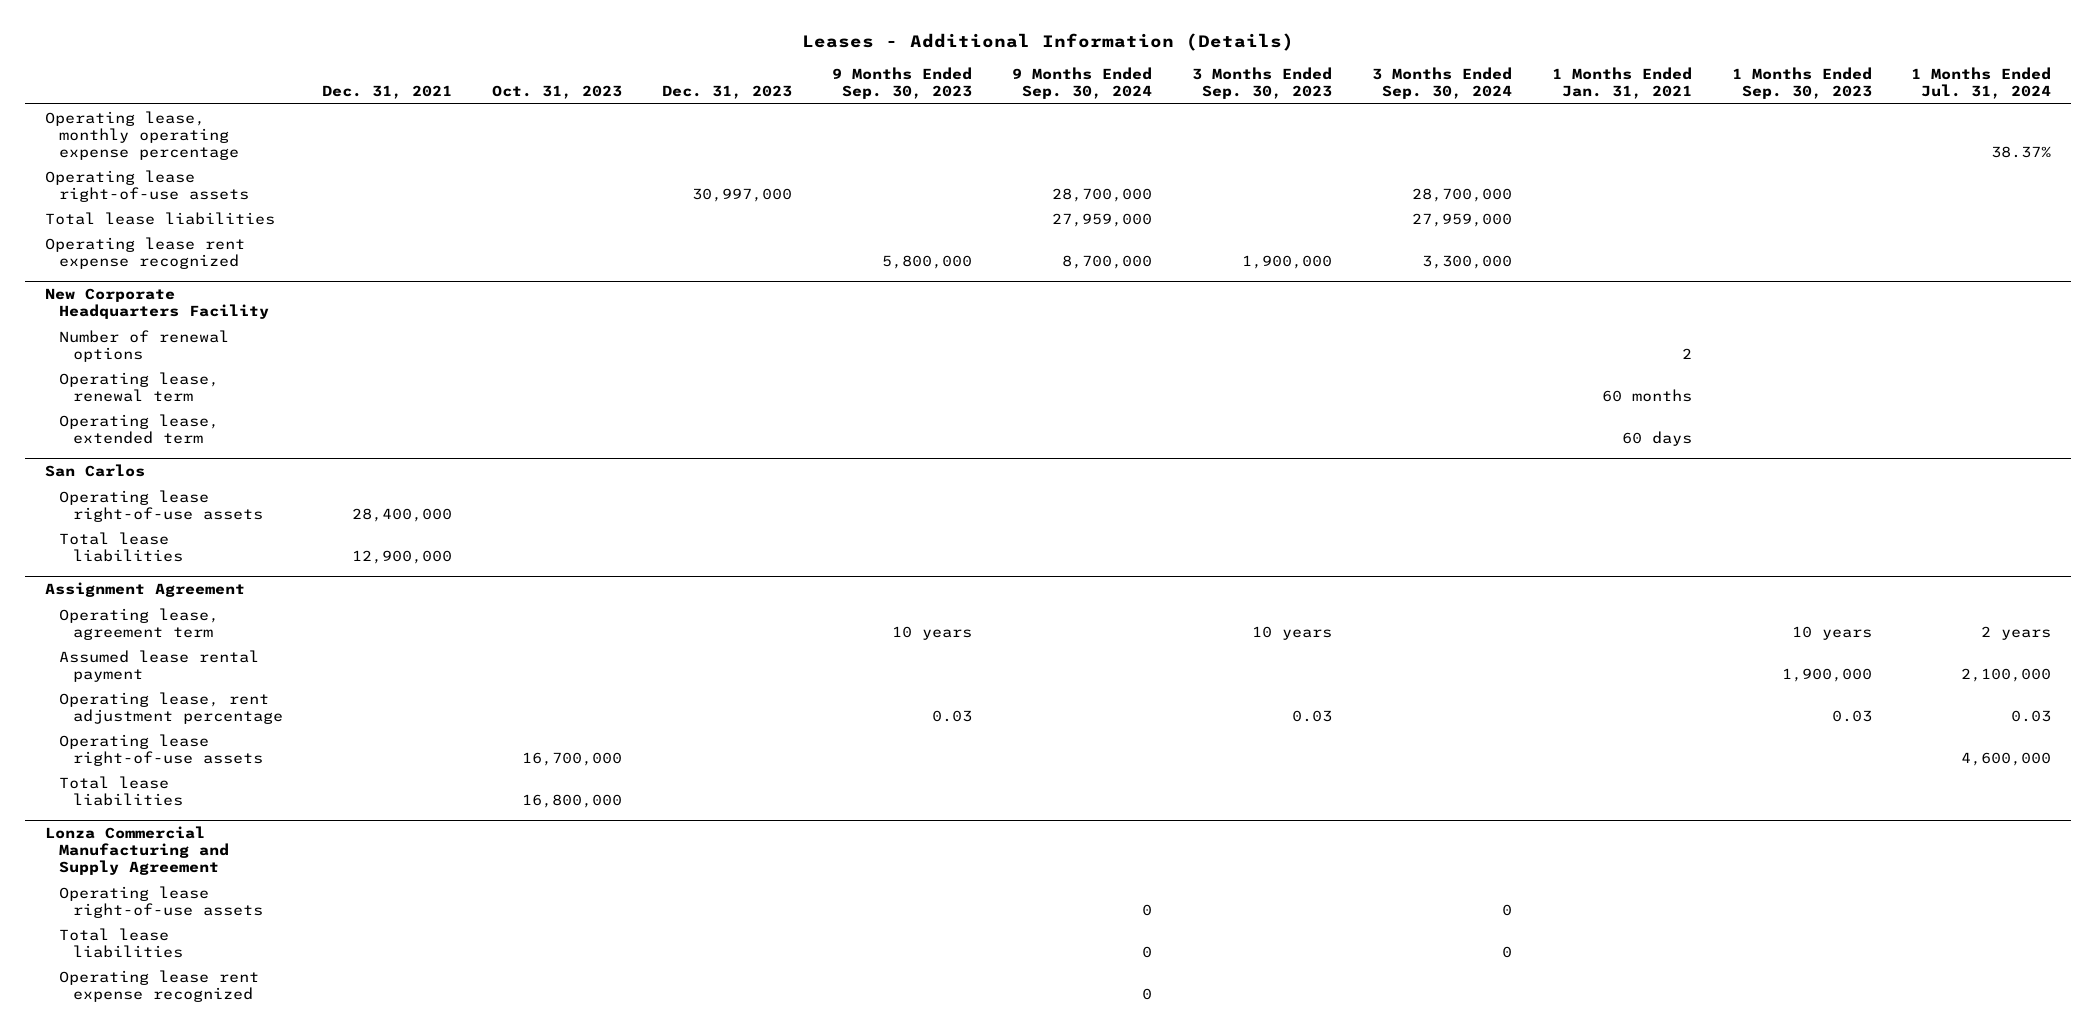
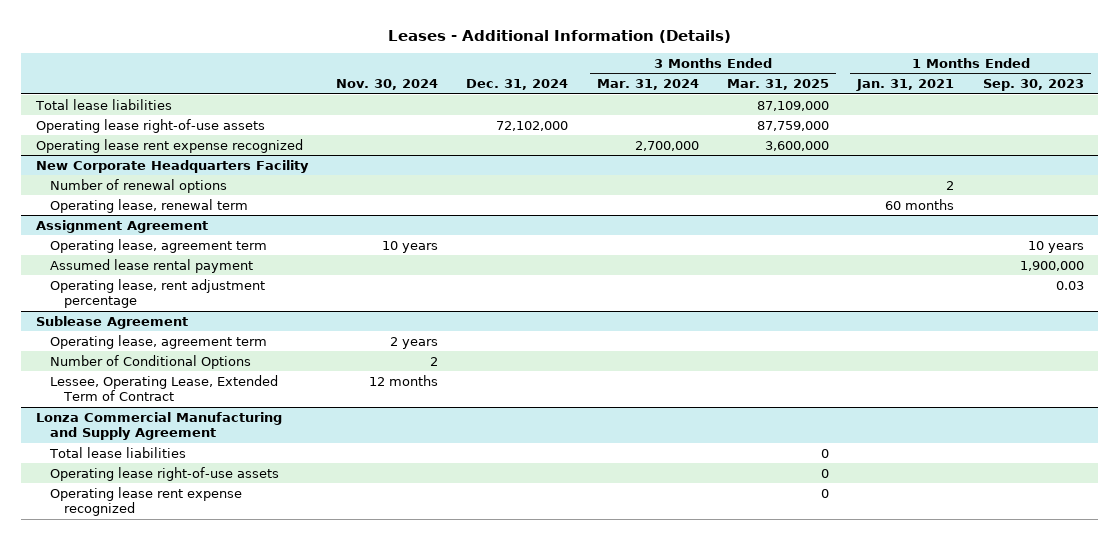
- | Dec. 31, 2021 | Oct. 31, 2023 | Dec. 31, 2023 | 9 Months Ended Sep. 30, 2023 | 9 Months Ended Sep. 30, 2024 | 3 Months Ended Sep. 30, 2023 | 3 Months Ended Sep. 30, 2024 | 1 Months Ended Jan. 31, 2021 | 1 Months Ended Sep. 30, 2023 | 1 Months Ended Jul. 31, 2024
+ | Nov. 30, 2024 | Dec. 31, 2024 | 3 Months Ended Mar. 31, 2024 | 3 Months Ended Mar. 31, 2025 | 1 Months Ended Jan. 31, 2021 | 1 Months Ended Sep. 30, 2023
- Operating lease, monthly operating expense percentage | | | | | | | | | | 38.37%
moved down: Operating lease right-of-use assets | | 72,102,000 | | 87,759,000 | |
@ New Corporate Headquarters Facility
- Operating lease, extended term | | | | | | | | 60 days | |
- San Carlos
- Operating lease right-of-use assets | 28,400,000 | | | | | | | | |
- Total lease liabilities | 12,900,000 | | | | | | | | |
@ Assignment Agreement
- Operating lease right-of-use assets | | 16,700,000 | | | | | | | | 4,600,000
- Total lease liabilities | | 16,800,000 | | | | | | | |
+ Sublease Agreement
+ Operating lease, agreement term | 2 years | | | | |
+ Number of Conditional Options | 2 | | | | |
+ Lessee, Operating Lease, Extended Term of Contract | 12 months | | | | |
@ Lonza Commercial Manufacturing and Supply Agreement
moved down: Operating lease right-of-use assets | | | | 0 | |

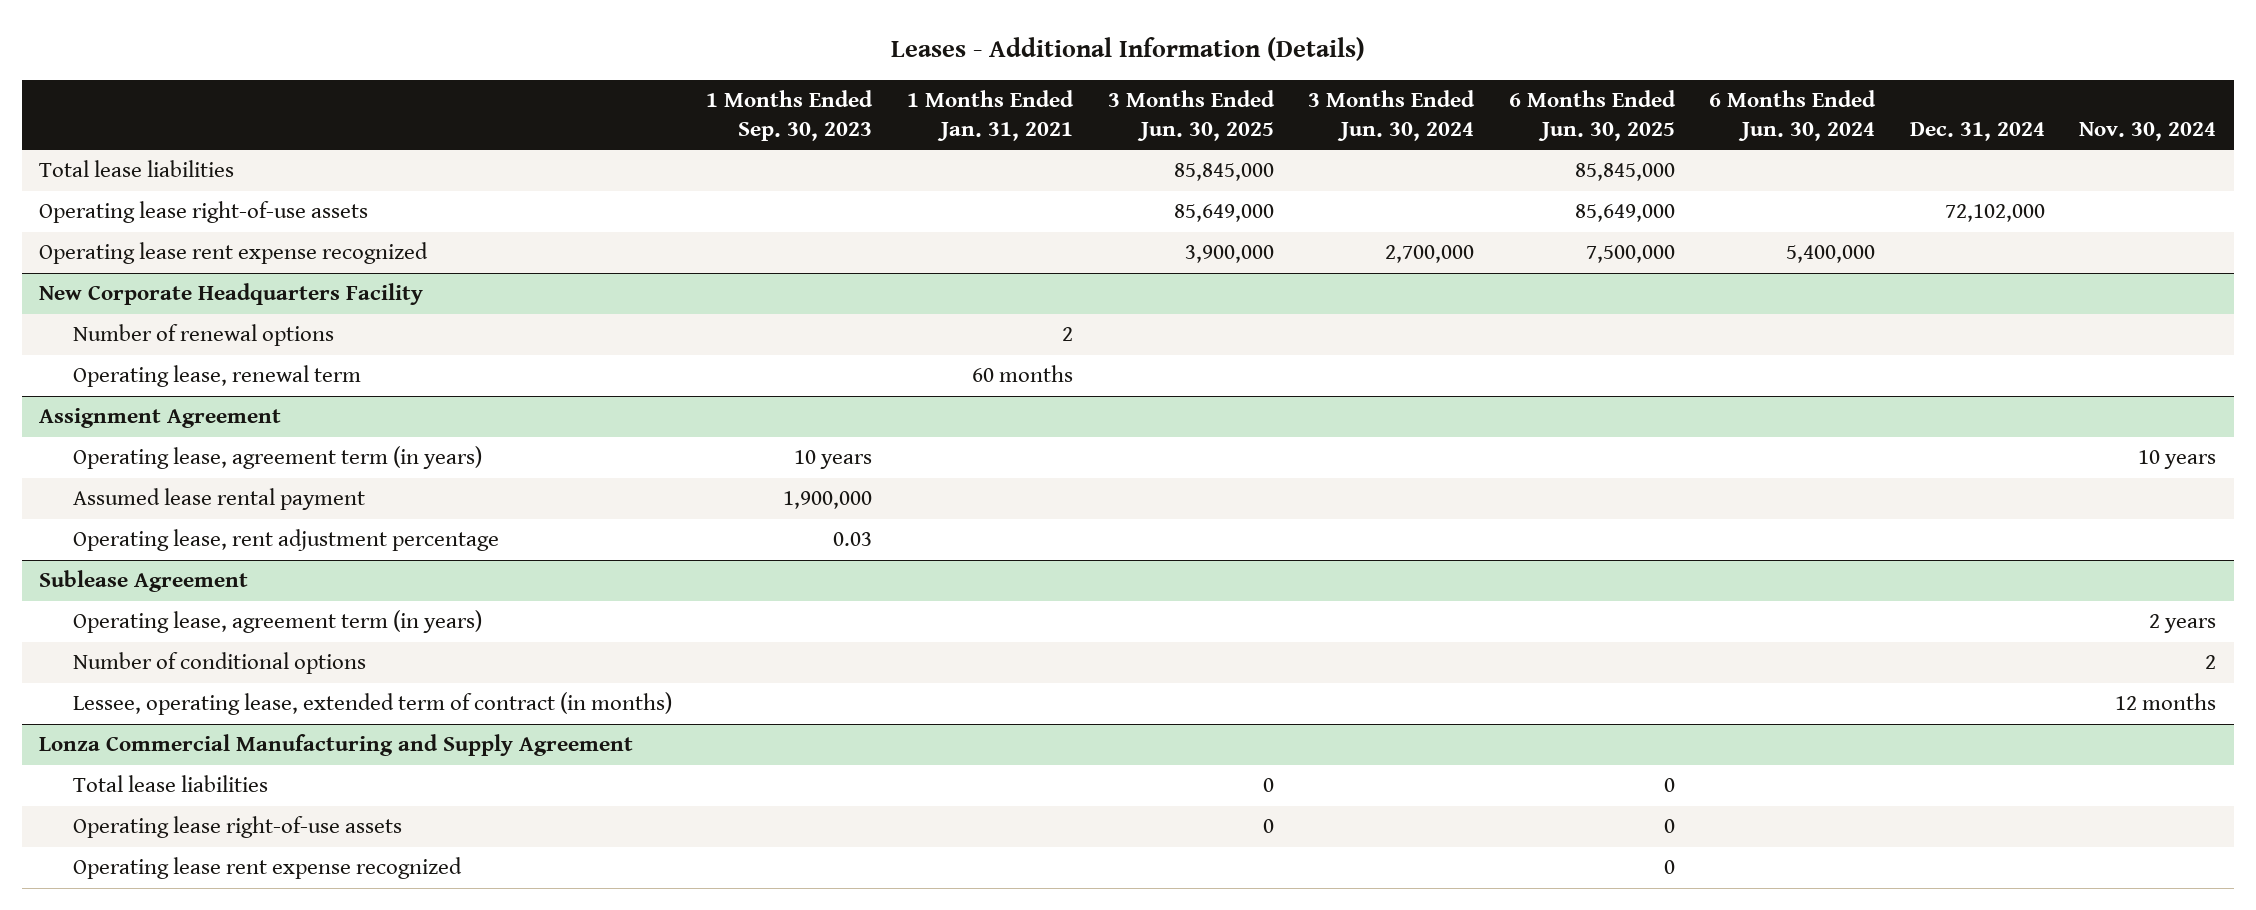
- | Nov. 30, 2024 | Dec. 31, 2024 | 3 Months Ended Mar. 31, 2024 | 3 Months Ended Mar. 31, 2025 | 1 Months Ended Jan. 31, 2021 | 1 Months Ended Sep. 30, 2023
+ | 1 Months Ended Sep. 30, 2023 | 1 Months Ended Jan. 31, 2021 | 3 Months Ended Jun. 30, 2025 | 3 Months Ended Jun. 30, 2024 | 6 Months Ended Jun. 30, 2025 | 6 Months Ended Jun. 30, 2024 | Dec. 31, 2024 | Nov. 30, 2024
@ Assignment Agreement
- Operating lease, agreement term | 10 years | | | | | 10 years
+ Operating lease, agreement term (in years) | 10 years | | | | | | | 10 years
@ Sublease Agreement
- Operating lease, agreement term | 2 years | | | | |
- Number of Conditional Options | 2 | | | | |
- Lessee, Operating Lease, Extended Term of Contract | 12 months | | | | |
+ Operating lease, agreement term (in years) | | | | | | | | 2 years
+ Number of conditional options | | | | | | | | 2
+ Lessee, operating lease, extended term of contract (in months) | | | | | | | | 12 months

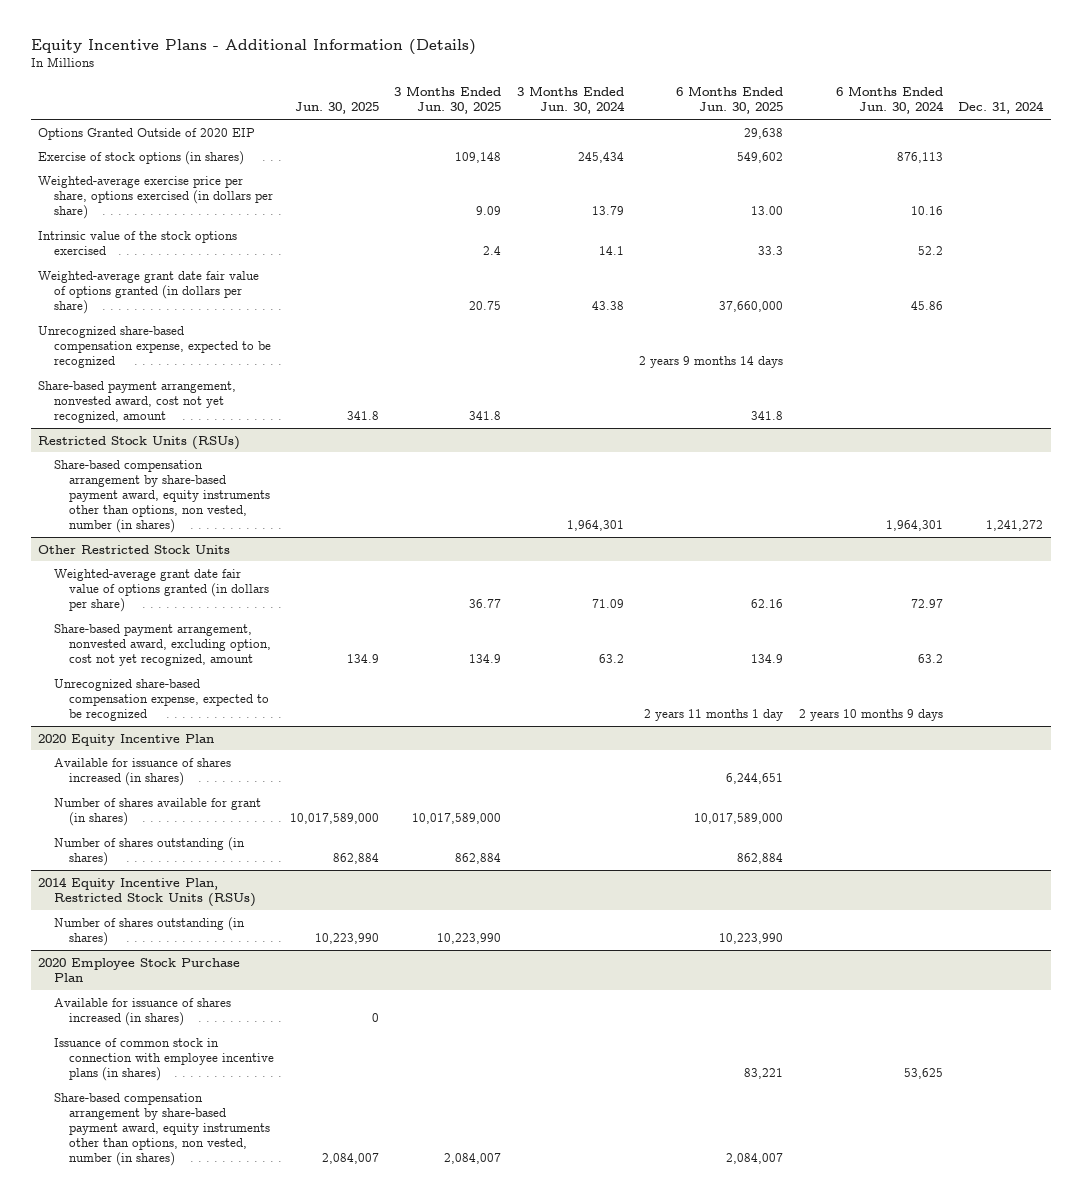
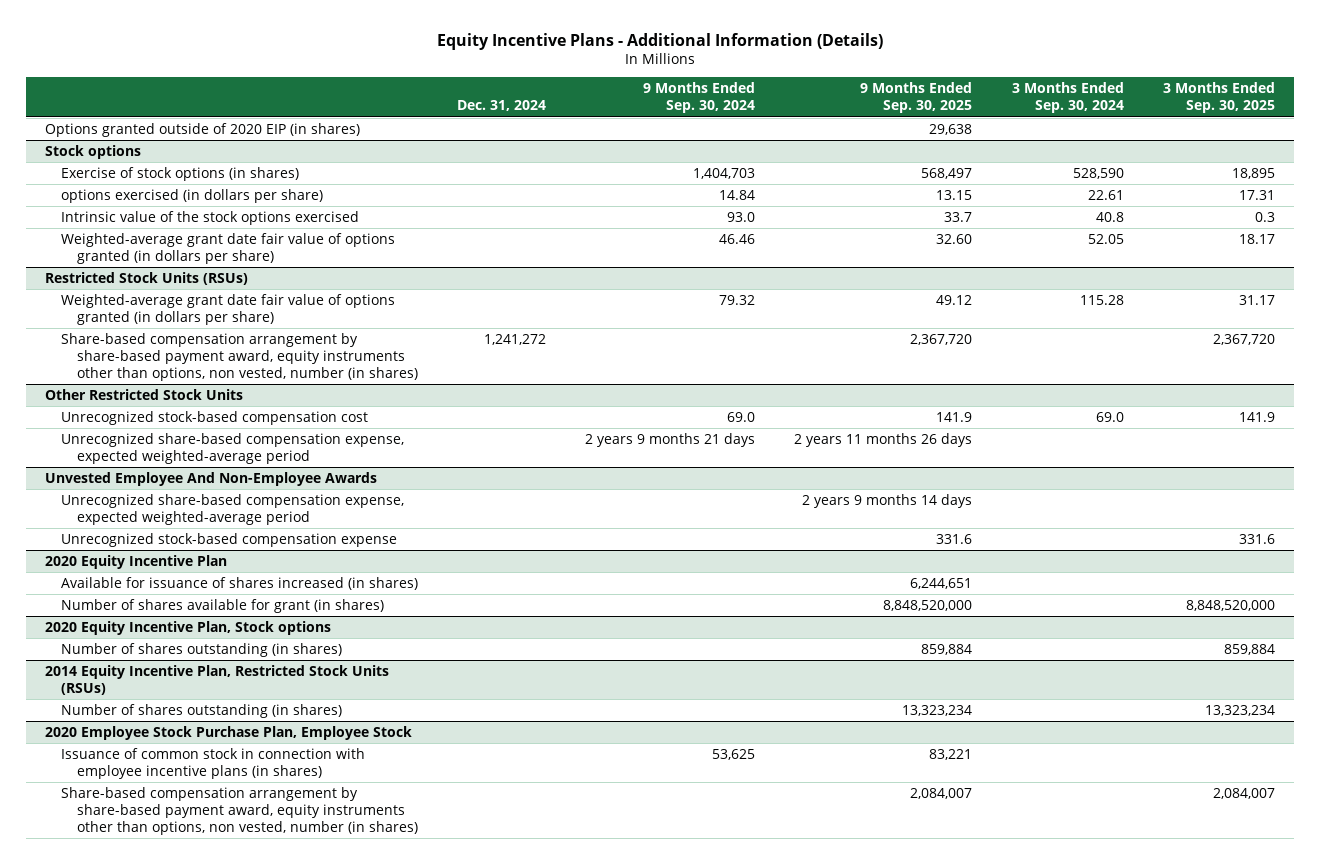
- | Jun. 30, 2025 | 3 Months Ended Jun. 30, 2025 | 3 Months Ended Jun. 30, 2024 | 6 Months Ended Jun. 30, 2025 | 6 Months Ended Jun. 30, 2024 | Dec. 31, 2024
+ | Dec. 31, 2024 | 9 Months Ended Sep. 30, 2024 | 9 Months Ended Sep. 30, 2025 | 3 Months Ended Sep. 30, 2024 | 3 Months Ended Sep. 30, 2025
- Options Granted Outside of 2020 EIP | | | | 29,638 | |
- Exercise of stock options (in shares) | | 109,148 | 245,434 | 549,602 | 876,113 |
- Weighted-average exercise price per share, options exercised (in dollars per share) | | 9.09 | 13.79 | 13.00 | 10.16 |
- Intrinsic value of the stock options exercised | | 2.4 | 14.1 | 33.3 | 52.2 |
- Weighted-average grant date fair value of options granted (in dollars per share) | | 20.75 | 43.38 | 37,660,000 | 45.86 |
- Unrecognized share-based compensation expense, expected to be recognized | | | | 2 years 9 months 14 days | |
- Share-based payment arrangement, nonvested award, cost not yet recognized, amount | 341.8 | 341.8 | | 341.8 | |
+ Options granted outside of 2020 EIP (in shares) | | | 29,638 | |
+ Stock options
+ Exercise of stock options (in shares) | | 1,404,703 | 568,497 | 528,590 | 18,895
+ options exercised (in dollars per share) | | 14.84 | 13.15 | 22.61 | 17.31
+ Intrinsic value of the stock options exercised | | 93.0 | 33.7 | 40.8 | 0.3
+ Weighted-average grant date fair value of options granted (in dollars per share) | | 46.46 | 32.60 | 52.05 | 18.17
@ Restricted Stock Units (RSUs)
+ Weighted-average grant date fair value of options granted (in dollars per share) | | 79.32 | 49.12 | 115.28 | 31.17
@ Other Restricted Stock Units
- Weighted-average grant date fair value of options granted (in dollars per share) | | 36.77 | 71.09 | 62.16 | 72.97 |
- Share-based payment arrangement, nonvested award, excluding option, cost not yet recognized, amount | 134.9 | 134.9 | 63.2 | 134.9 | 63.2 |
- Unrecognized share-based compensation expense, expected to be recognized | | | | 2 years 11 months 1 day | 2 years 10 months 9 days |
+ Unrecognized stock-based compensation cost | | 69.0 | 141.9 | 69.0 | 141.9
+ Unrecognized share-based compensation expense, expected weighted-average period | | 2 years 9 months 21 days | 2 years 11 months 26 days | |
+ Unvested Employee And Non-Employee Awards
+ Unrecognized share-based compensation expense, expected weighted-average period | | | 2 years 9 months 14 days | |
+ Unrecognized stock-based compensation expense | | | 331.6 | | 331.6
@ 2020 Equity Incentive Plan
- Number of shares outstanding (in shares) | 862,884 | 862,884 | | 862,884 | |
+ 2020 Equity Incentive Plan, Stock options
+ Number of shares outstanding (in shares) | | | 859,884 | | 859,884
- 2020 Employee Stock Purchase Plan
- Available for issuance of shares increased (in shares) | 0 | | | | |
+ 2020 Employee Stock Purchase Plan, Employee Stock

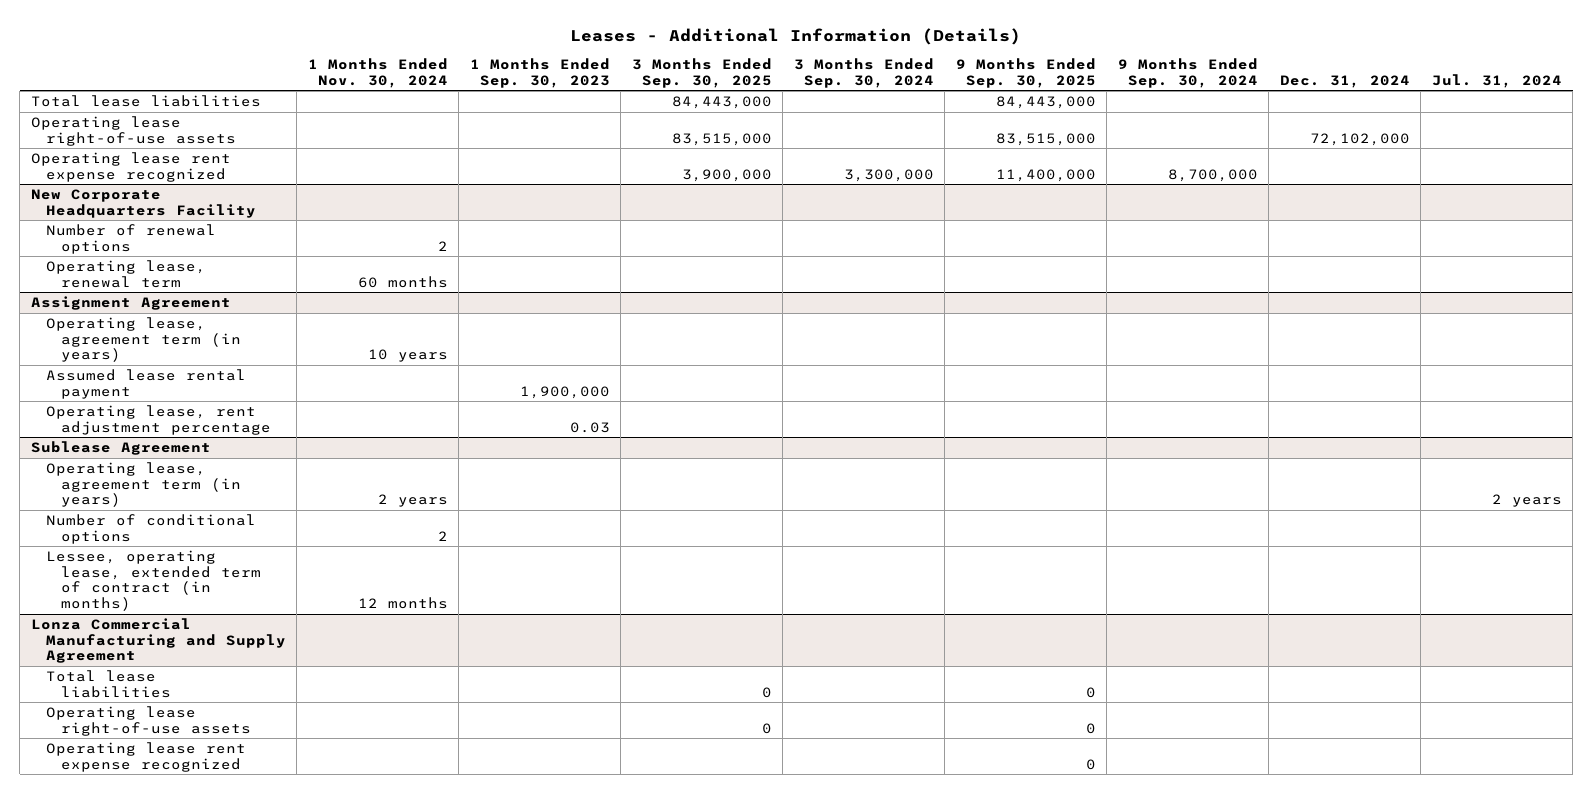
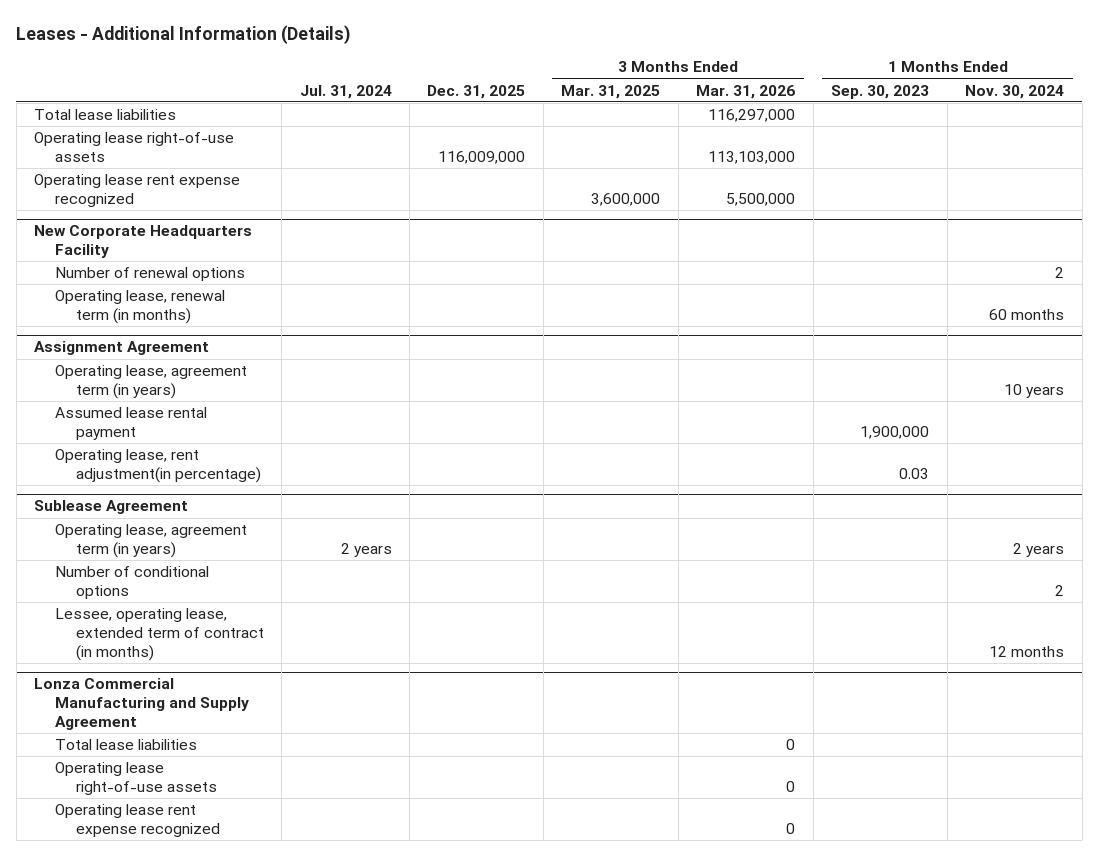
- | 1 Months Ended Nov. 30, 2024 | 1 Months Ended Sep. 30, 2023 | 3 Months Ended Sep. 30, 2025 | 3 Months Ended Sep. 30, 2024 | 9 Months Ended Sep. 30, 2025 | 9 Months Ended Sep. 30, 2024 | Dec. 31, 2024 | Jul. 31, 2024
+ | Jul. 31, 2024 | Dec. 31, 2025 | 3 Months Ended Mar. 31, 2025 | 3 Months Ended Mar. 31, 2026 | 1 Months Ended Sep. 30, 2023 | 1 Months Ended Nov. 30, 2024
@ New Corporate Headquarters Facility
- Operating lease, renewal term | 60 months | | | | | | |
+ Operating lease, renewal term (in months) | | | | | | 60 months
@ Assignment Agreement
- Operating lease, rent adjustment percentage | | 0.03 | | | | | |
+ Operating lease, rent adjustment(in percentage) | | | | | 0.03 |

